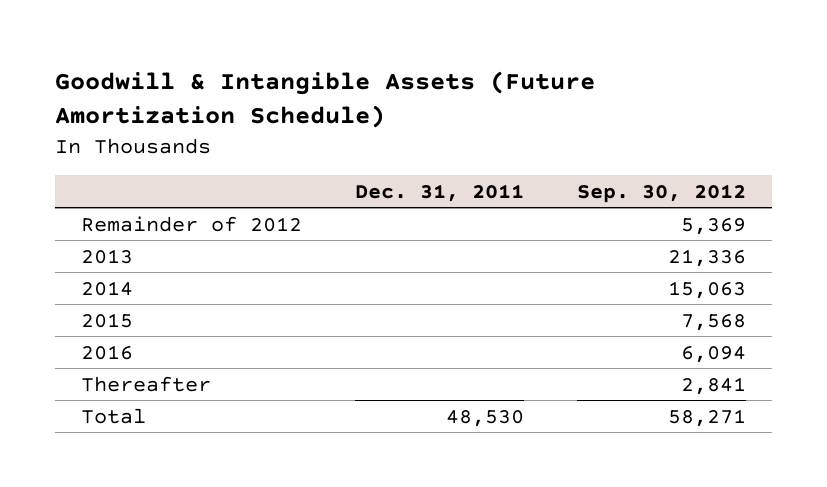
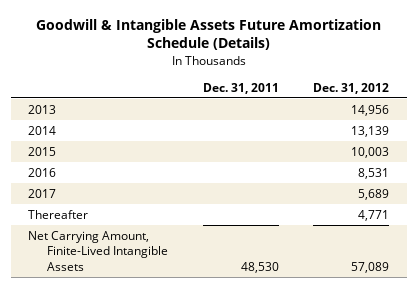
- Goodwill & Intangible Assets (Future Amortization Schedule)
+ Goodwill & Intangible Assets Future Amortization Schedule (Details)
- | Dec. 31, 2011 | Sep. 30, 2012
+ | Dec. 31, 2011 | Dec. 31, 2012
- Remainder of 2012 | | 5,369
+ 2017 | | 5,689
- Total | 48,530 | 58,271
+ Net Carrying Amount, Finite-Lived Intangible Assets | 48,530 | 57,089

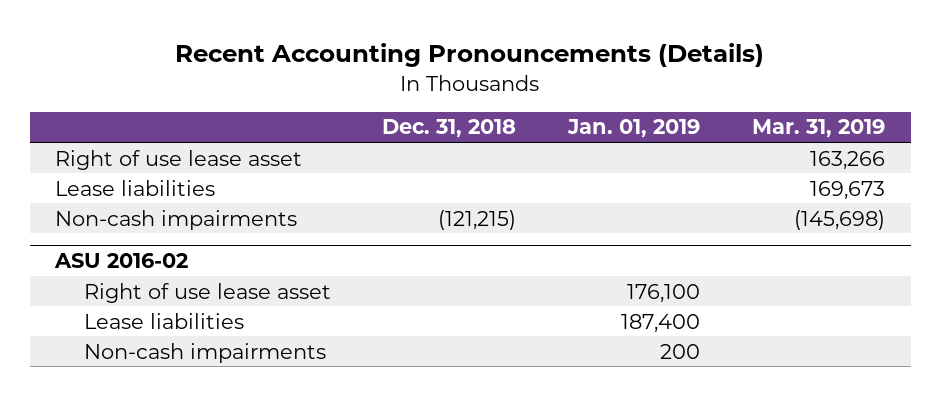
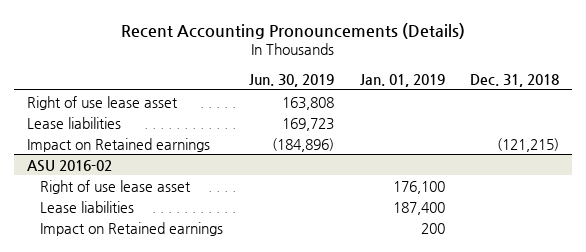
- | Dec. 31, 2018 | Jan. 01, 2019 | Mar. 31, 2019
+ | Jun. 30, 2019 | Jan. 01, 2019 | Dec. 31, 2018
- Non-cash impairments | (121,215) | | (145,698)
+ Impact on Retained earnings | (184,896) | | (121,215)
@ ASU 2016-02
- Non-cash impairments | | 200 |
+ Impact on Retained earnings | | 200 |

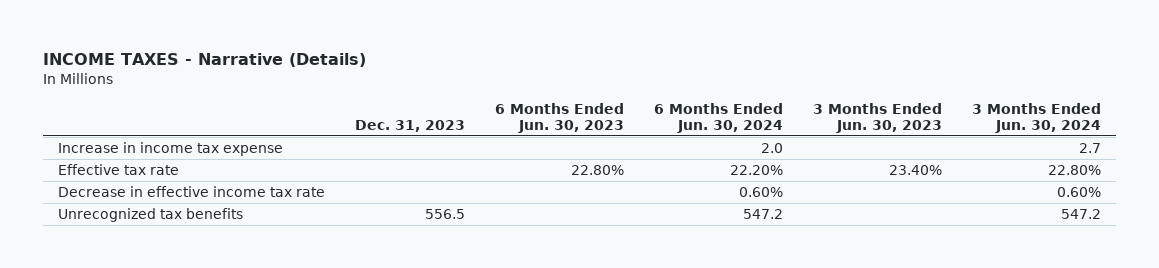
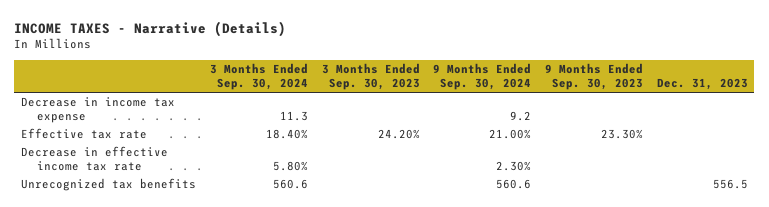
- | Dec. 31, 2023 | 6 Months Ended Jun. 30, 2023 | 6 Months Ended Jun. 30, 2024 | 3 Months Ended Jun. 30, 2023 | 3 Months Ended Jun. 30, 2024
+ | 3 Months Ended Sep. 30, 2024 | 3 Months Ended Sep. 30, 2023 | 9 Months Ended Sep. 30, 2024 | 9 Months Ended Sep. 30, 2023 | Dec. 31, 2023
- Increase in income tax expense | | | 2.0 | | 2.7
+ Decrease in income tax expense | 11.3 | | 9.2 | |

